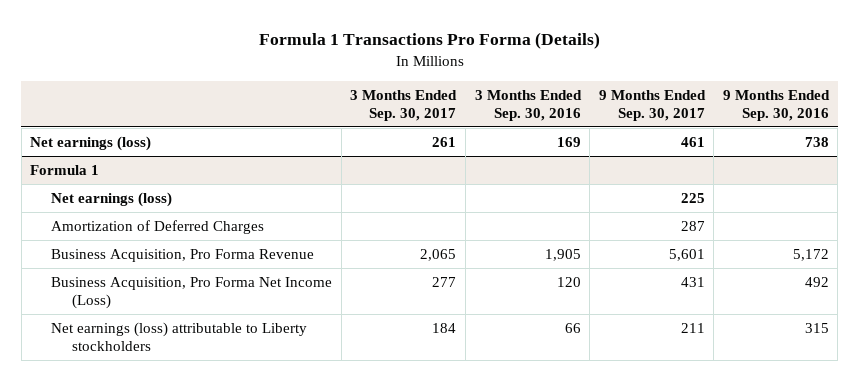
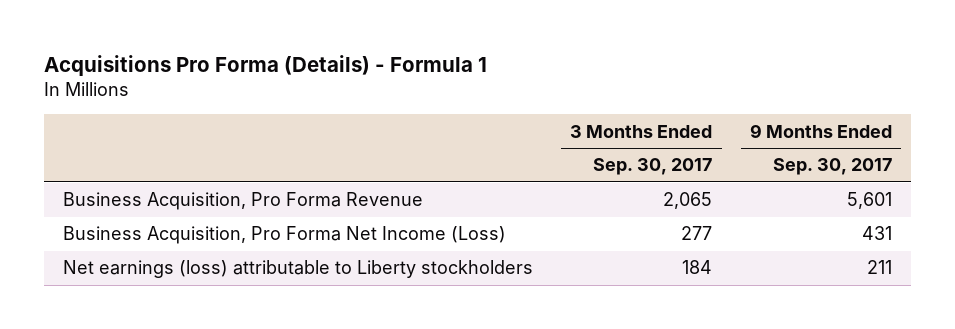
- Formula 1 Transactions Pro Forma (Details)
+ Acquisitions Pro Forma (Details) - Formula 1
- | 3 Months Ended Sep. 30, 2017 | 3 Months Ended Sep. 30, 2016 | 9 Months Ended Sep. 30, 2017 | 9 Months Ended Sep. 30, 2016
+ | 3 Months Ended Sep. 30, 2017 | 9 Months Ended Sep. 30, 2017
- Net earnings (loss) | 261 | 169 | 461 | 738
- Formula 1
- Net earnings (loss) | | | 225 |
- Amortization of Deferred Charges | | | 287 |

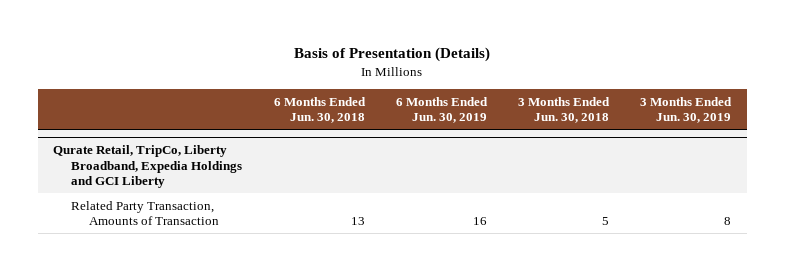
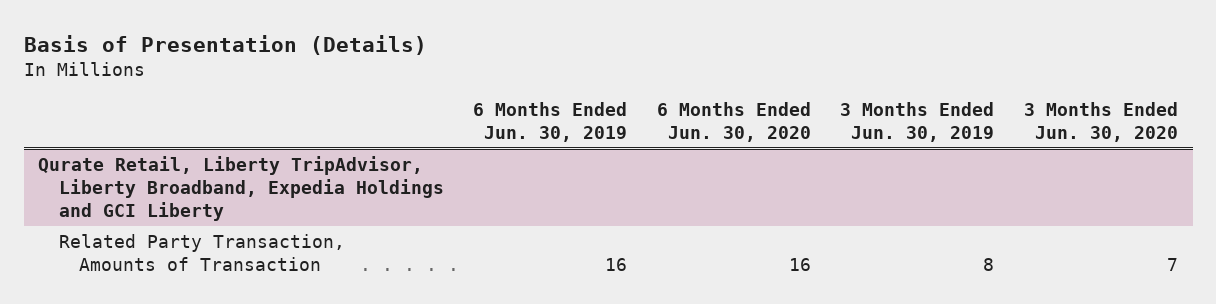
- | 6 Months Ended Jun. 30, 2018 | 6 Months Ended Jun. 30, 2019 | 3 Months Ended Jun. 30, 2018 | 3 Months Ended Jun. 30, 2019
+ | 6 Months Ended Jun. 30, 2019 | 6 Months Ended Jun. 30, 2020 | 3 Months Ended Jun. 30, 2019 | 3 Months Ended Jun. 30, 2020
- Qurate Retail, TripCo, Liberty Broadband, Expedia Holdings and GCI Liberty
+ Qurate Retail, Liberty TripAdvisor, Liberty Broadband, Expedia Holdings and GCI Liberty

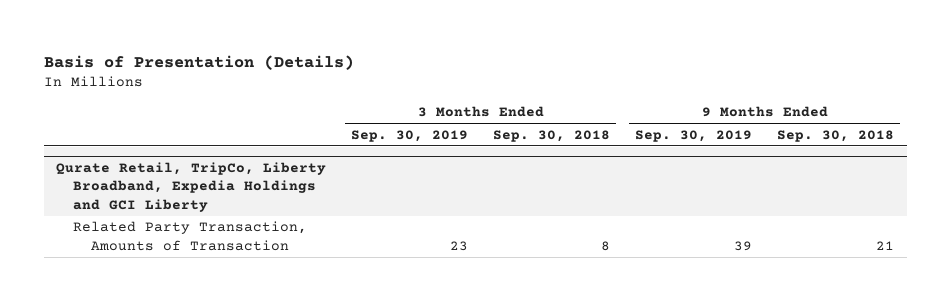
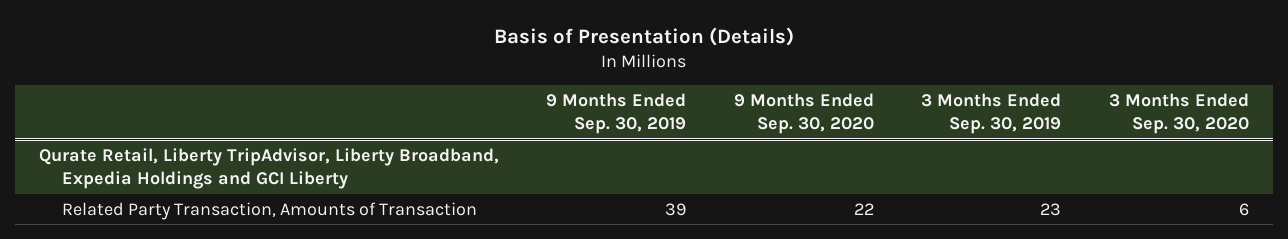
- | 3 Months Ended Sep. 30, 2019 | 3 Months Ended Sep. 30, 2018 | 9 Months Ended Sep. 30, 2019 | 9 Months Ended Sep. 30, 2018
+ | 9 Months Ended Sep. 30, 2019 | 9 Months Ended Sep. 30, 2020 | 3 Months Ended Sep. 30, 2019 | 3 Months Ended Sep. 30, 2020
- Qurate Retail, TripCo, Liberty Broadband, Expedia Holdings and GCI Liberty
+ Qurate Retail, Liberty TripAdvisor, Liberty Broadband, Expedia Holdings and GCI Liberty

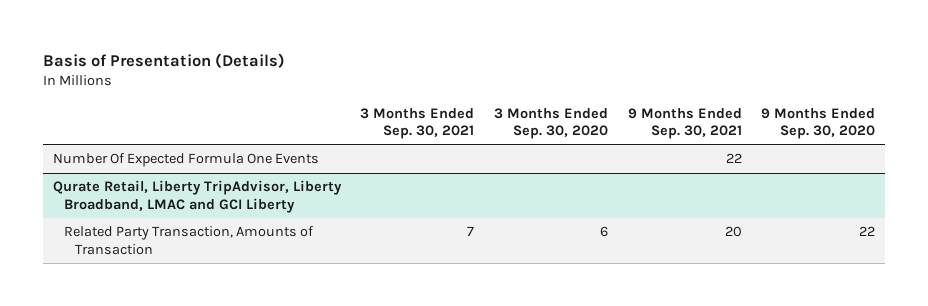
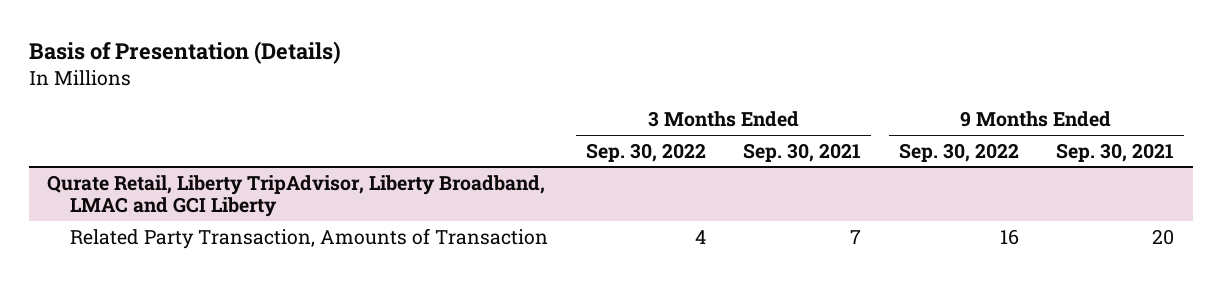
- | 3 Months Ended Sep. 30, 2021 | 3 Months Ended Sep. 30, 2020 | 9 Months Ended Sep. 30, 2021 | 9 Months Ended Sep. 30, 2020
+ | 3 Months Ended Sep. 30, 2022 | 3 Months Ended Sep. 30, 2021 | 9 Months Ended Sep. 30, 2022 | 9 Months Ended Sep. 30, 2021
- Number Of Expected Formula One Events | | | 22 |

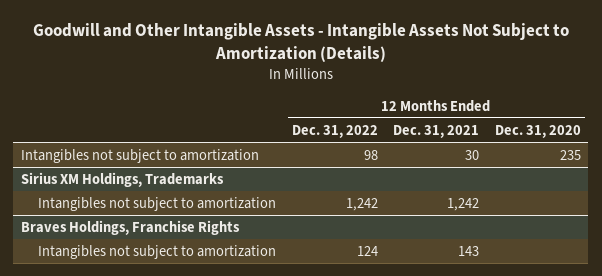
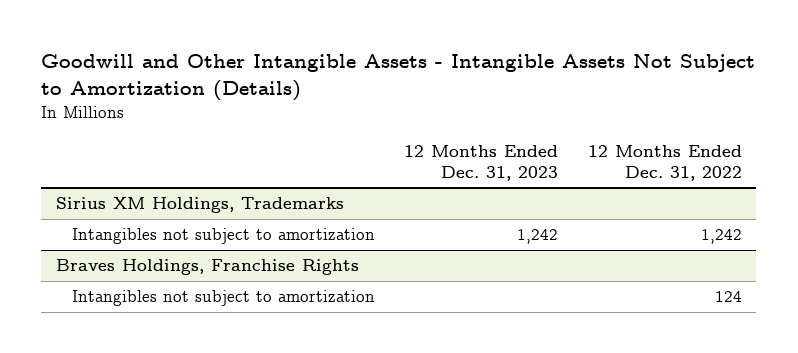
- | 12 Months Ended Dec. 31, 2022 | 12 Months Ended Dec. 31, 2021 | 12 Months Ended Dec. 31, 2020
+ | 12 Months Ended Dec. 31, 2023 | 12 Months Ended Dec. 31, 2022
- Intangibles not subject to amortization | 98 | 30 | 235

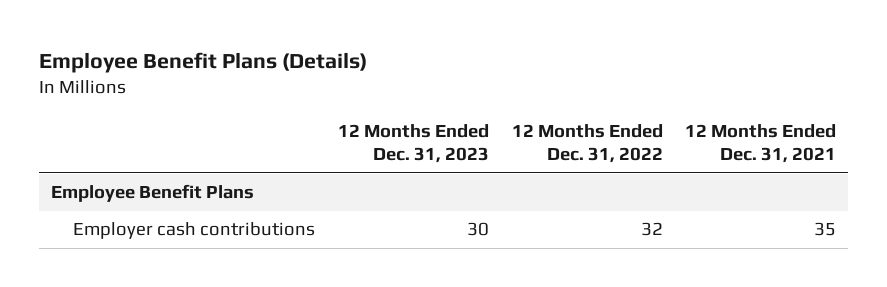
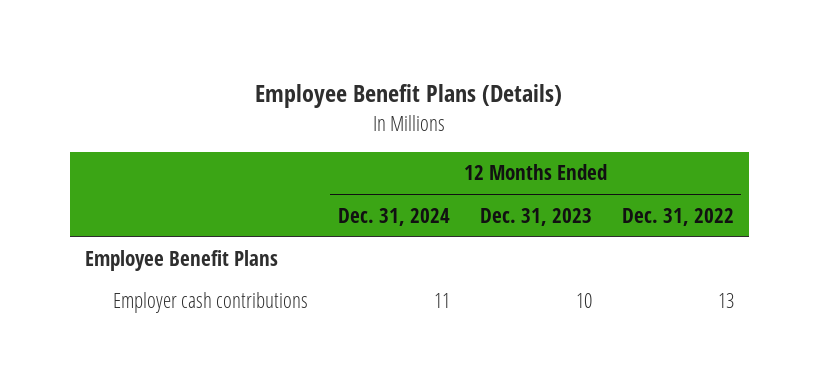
- | 12 Months Ended Dec. 31, 2023 | 12 Months Ended Dec. 31, 2022 | 12 Months Ended Dec. 31, 2021
+ | 12 Months Ended Dec. 31, 2024 | 12 Months Ended Dec. 31, 2023 | 12 Months Ended Dec. 31, 2022
- Employer cash contributions | 30 | 32 | 35
+ Employer cash contributions | 11 | 10 | 13

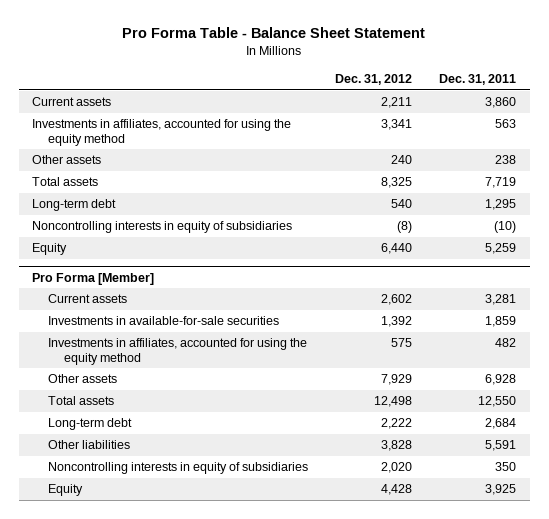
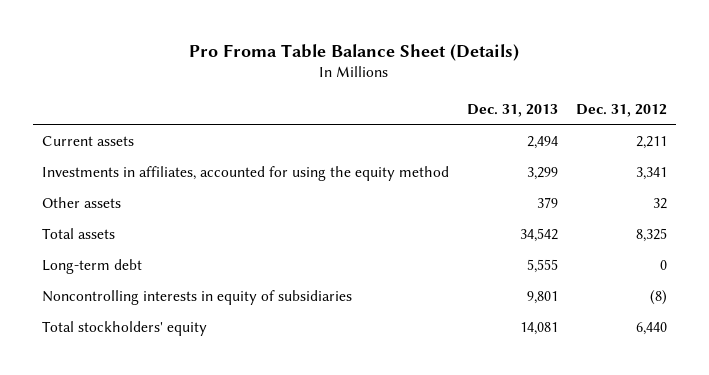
- Pro Forma Table - Balance Sheet Statement
+ Pro Froma Table Balance Sheet (Details)
- | Dec. 31, 2012 | Dec. 31, 2011
+ | Dec. 31, 2013 | Dec. 31, 2012
- Other assets | 240 | 238
+ Other assets | 379 | 32
- Long-term debt | 540 | 1,295
+ Long-term debt | 5,555 | 0
- Equity | 6,440 | 5,259
- Pro Forma [Member]
- Current assets | 2,602 | 3,281
- Investments in available-for-sale securities | 1,392 | 1,859
- Investments in affiliates, accounted for using the equity method | 575 | 482
- Other assets | 7,929 | 6,928
- Total assets | 12,498 | 12,550
- Long-term debt | 2,222 | 2,684
- Other liabilities | 3,828 | 5,591
- Noncontrolling interests in equity of subsidiaries | 2,020 | 350
- Equity | 4,428 | 3,925
+ Total stockholders' equity | 14,081 | 6,440

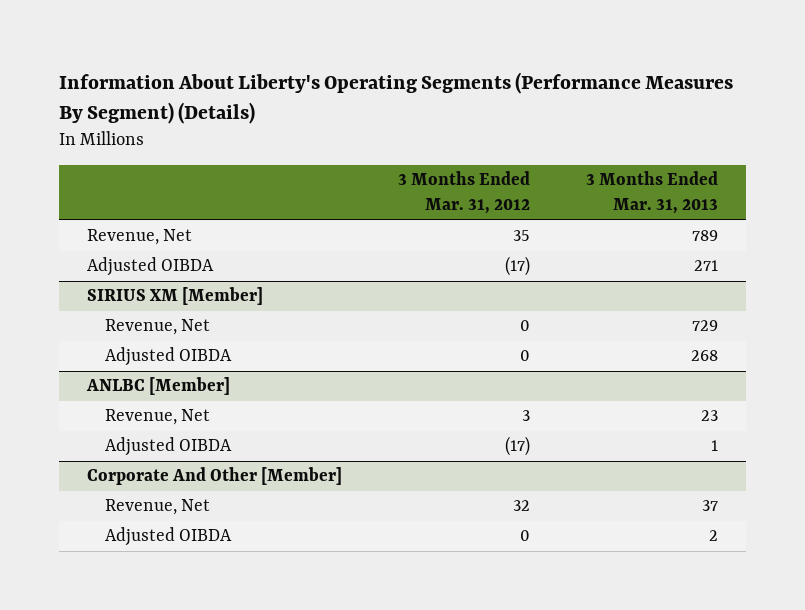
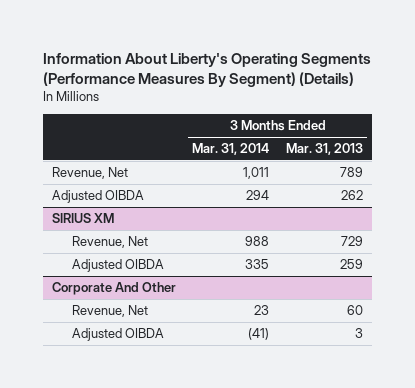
- | 3 Months Ended Mar. 31, 2012 | 3 Months Ended Mar. 31, 2013
+ | 3 Months Ended Mar. 31, 2014 | 3 Months Ended Mar. 31, 2013
- Adjusted OIBDA | (17) | 271
- SIRIUS XM [Member]
+ Adjusted OIBDA | 294 | 262
+ SIRIUS XM
- Adjusted OIBDA | 0 | 268
- ANLBC [Member]
- Revenue, Net | 3 | 23
- Adjusted OIBDA | (17) | 1
- Corporate And Other [Member]
- Revenue, Net | 32 | 37
- Adjusted OIBDA | 0 | 2
+ Adjusted OIBDA | 335 | 259
+ Corporate And Other
+ Revenue, Net | 23 | 60
+ Adjusted OIBDA | (41) | 3

